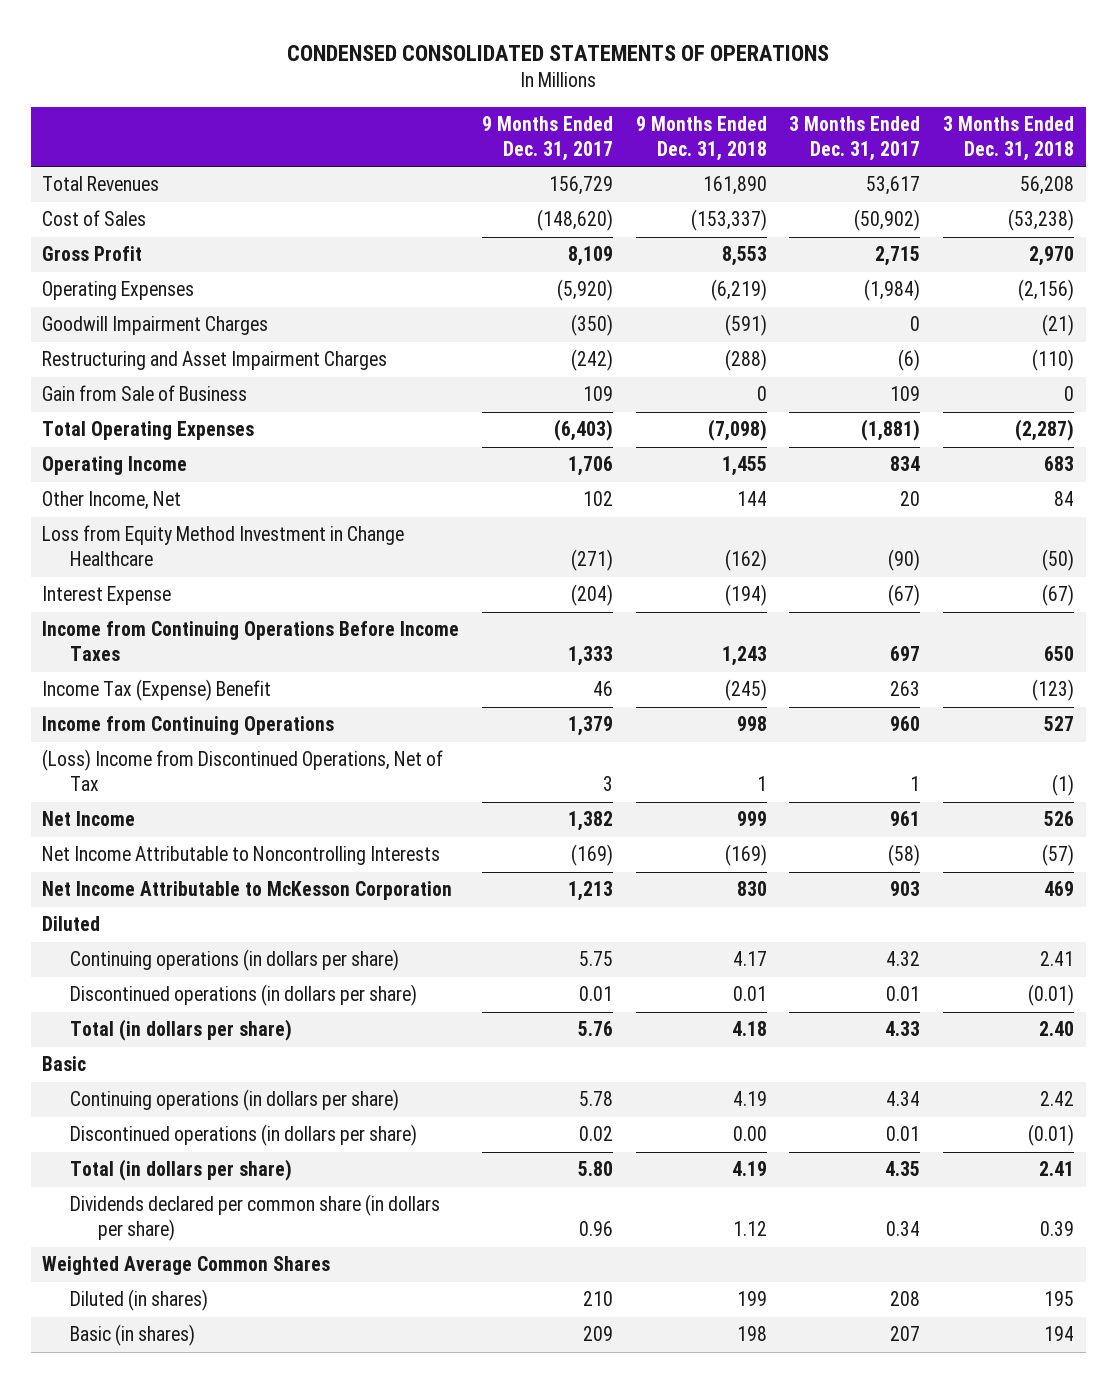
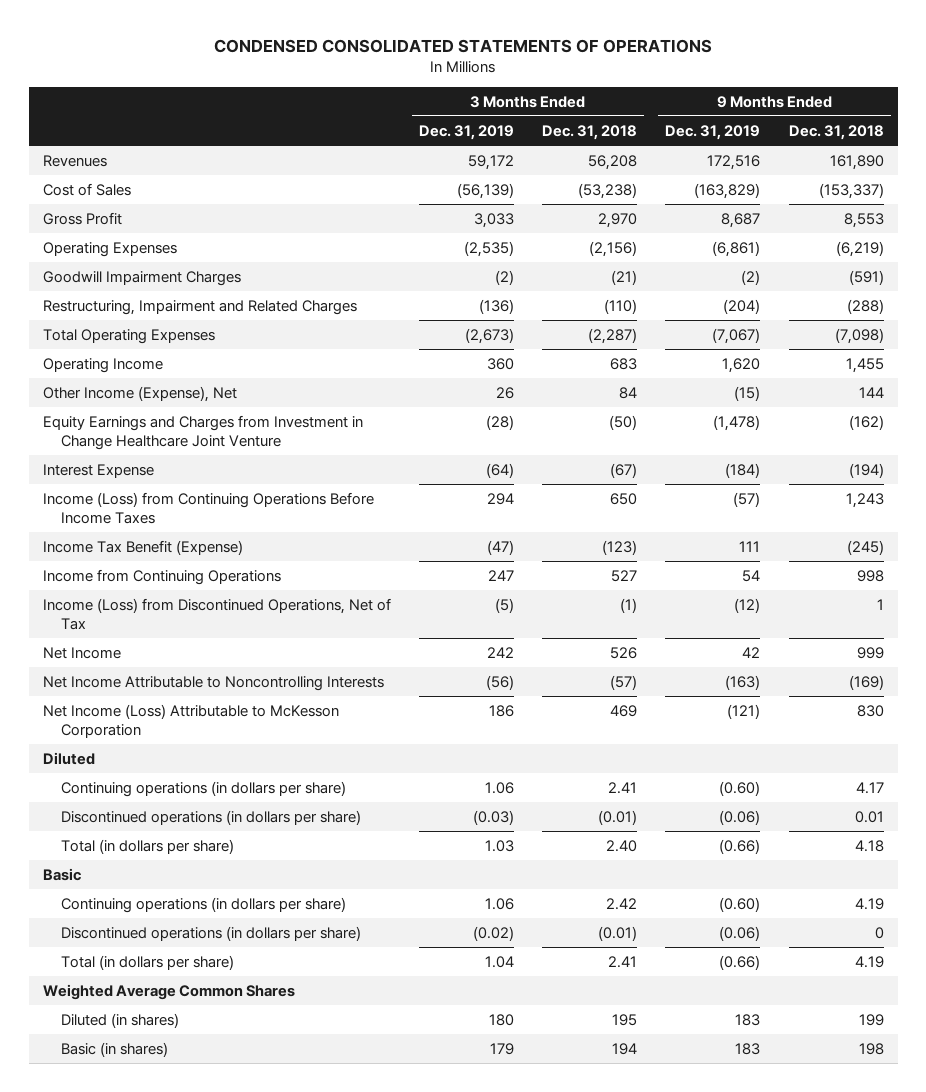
- | 9 Months Ended Dec. 31, 2017 | 9 Months Ended Dec. 31, 2018 | 3 Months Ended Dec. 31, 2017 | 3 Months Ended Dec. 31, 2018
+ | 3 Months Ended Dec. 31, 2019 | 3 Months Ended Dec. 31, 2018 | 9 Months Ended Dec. 31, 2019 | 9 Months Ended Dec. 31, 2018
- Total Revenues | 156,729 | 161,890 | 53,617 | 56,208
+ Revenues | 59,172 | 56,208 | 172,516 | 161,890
- Restructuring and Asset Impairment Charges | (242) | (288) | (6) | (110)
- Gain from Sale of Business | 109 | 0 | 109 | 0
+ Restructuring, Impairment and Related Charges | (136) | (110) | (204) | (288)
- Other Income, Net | 102 | 144 | 20 | 84
- Loss from Equity Method Investment in Change Healthcare | (271) | (162) | (90) | (50)
+ Other Income (Expense), Net | 26 | 84 | (15) | 144
+ Equity Earnings and Charges from Investment in Change Healthcare Joint Venture | (28) | (50) | (1,478) | (162)
- Income from Continuing Operations Before Income Taxes | 1,333 | 1,243 | 697 | 650
- Income Tax (Expense) Benefit | 46 | (245) | 263 | (123)
+ Income (Loss) from Continuing Operations Before Income Taxes | 294 | 650 | (57) | 1,243
+ Income Tax Benefit (Expense) | (47) | (123) | 111 | (245)
- (Loss) Income from Discontinued Operations, Net of Tax | 3 | 1 | 1 | (1)
+ Income (Loss) from Discontinued Operations, Net of Tax | (5) | (1) | (12) | 1
- Net Income Attributable to McKesson Corporation | 1,213 | 830 | 903 | 469
+ Net Income (Loss) Attributable to McKesson Corporation | 186 | 469 | (121) | 830
- Discontinued operations (in dollars per share) | 0.02 | 0.00 | 0.01 | (0.01)
+ Discontinued operations (in dollars per share) | (0.02) | (0.01) | (0.06) | 0
- Dividends declared per common share (in dollars per share) | 0.96 | 1.12 | 0.34 | 0.39

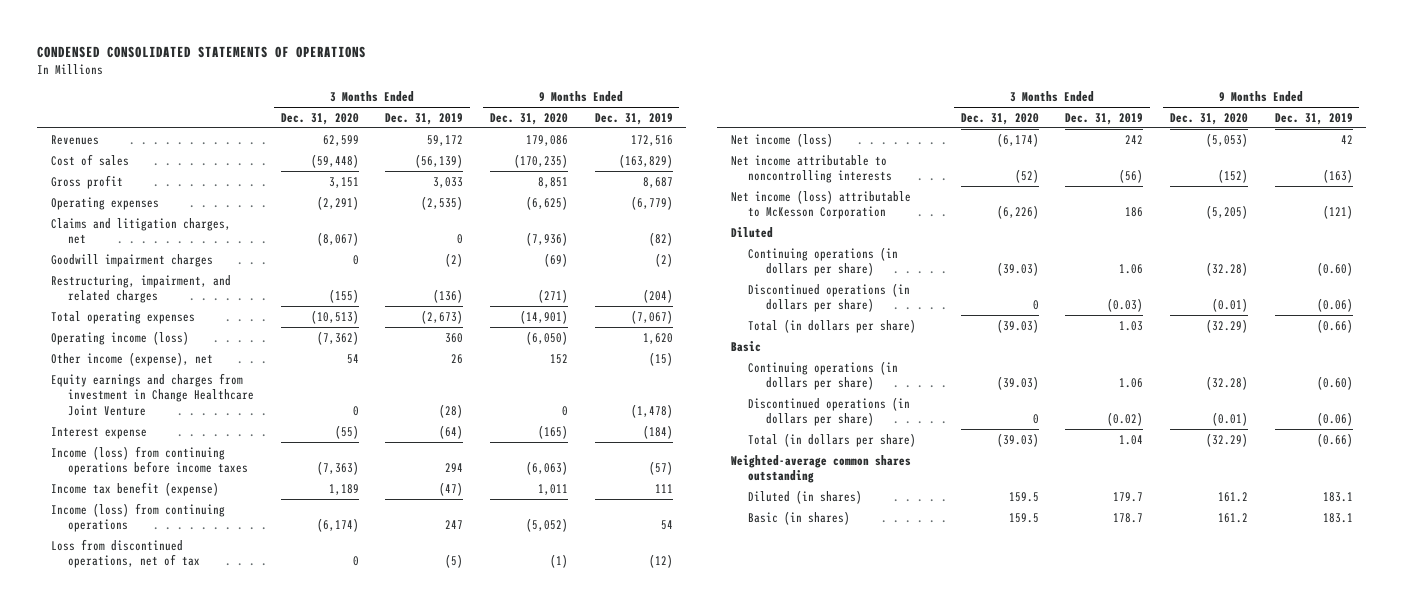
- | 3 Months Ended Dec. 31, 2019 | 3 Months Ended Dec. 31, 2018 | 9 Months Ended Dec. 31, 2019 | 9 Months Ended Dec. 31, 2018
+ | 3 Months Ended Dec. 31, 2020 | 3 Months Ended Dec. 31, 2019 | 9 Months Ended Dec. 31, 2020 | 9 Months Ended Dec. 31, 2019
- Cost of Sales | (56,139) | (53,238) | (163,829) | (153,337)
- Gross Profit | 3,033 | 2,970 | 8,687 | 8,553
- Operating Expenses | (2,535) | (2,156) | (6,861) | (6,219)
- Goodwill Impairment Charges | (2) | (21) | (2) | (591)
- Restructuring, Impairment and Related Charges | (136) | (110) | (204) | (288)
- Total Operating Expenses | (2,673) | (2,287) | (7,067) | (7,098)
- Operating Income | 360 | 683 | 1,620 | 1,455
- Other Income (Expense), Net | 26 | 84 | (15) | 144
- Equity Earnings and Charges from Investment in Change Healthcare Joint Venture | (28) | (50) | (1,478) | (162)
- Interest Expense | (64) | (67) | (184) | (194)
- Income (Loss) from Continuing Operations Before Income Taxes | 294 | 650 | (57) | 1,243
- Income Tax Benefit (Expense) | (47) | (123) | 111 | (245)
- Income from Continuing Operations | 247 | 527 | 54 | 998
- Income (Loss) from Discontinued Operations, Net of Tax | (5) | (1) | (12) | 1
- Net Income | 242 | 526 | 42 | 999
- Net Income Attributable to Noncontrolling Interests | (56) | (57) | (163) | (169)
- Net Income (Loss) Attributable to McKesson Corporation | 186 | 469 | (121) | 830
+ Cost of sales | (59,448) | (56,139) | (170,235) | (163,829)
+ Gross profit | 3,151 | 3,033 | 8,851 | 8,687
+ Operating expenses | (2,291) | (2,535) | (6,625) | (6,779)
+ Claims and litigation charges, net | (8,067) | 0 | (7,936) | (82)
+ Goodwill impairment charges | 0 | (2) | (69) | (2)
+ Restructuring, impairment, and related charges | (155) | (136) | (271) | (204)
+ Total operating expenses | (10,513) | (2,673) | (14,901) | (7,067)
+ Operating income (loss) | (7,362) | 360 | (6,050) | 1,620
+ Other income (expense), net | 54 | 26 | 152 | (15)
+ Equity earnings and charges from investment in Change Healthcare Joint Venture | 0 | (28) | 0 | (1,478)
+ Interest expense | (55) | (64) | (165) | (184)
+ Income (loss) from continuing operations before income taxes | (7,363) | 294 | (6,063) | (57)
+ Income tax benefit (expense) | 1,189 | (47) | 1,011 | 111
+ Income (loss) from continuing operations | (6,174) | 247 | (5,052) | 54
+ Loss from discontinued operations, net of tax | 0 | (5) | (1) | (12)
+ Net income (loss) | (6,174) | 242 | (5,053) | 42
+ Net income attributable to noncontrolling interests | (52) | (56) | (152) | (163)
+ Net income (loss) attributable to McKesson Corporation | (6,226) | 186 | (5,205) | (121)
- Weighted Average Common Shares
- Diluted (in shares) | 180 | 195 | 183 | 199
- Basic (in shares) | 179 | 194 | 183 | 198
+ Weighted-average common shares outstanding
+ Diluted (in shares) | 159.5 | 179.7 | 161.2 | 183.1
+ Basic (in shares) | 159.5 | 178.7 | 161.2 | 183.1

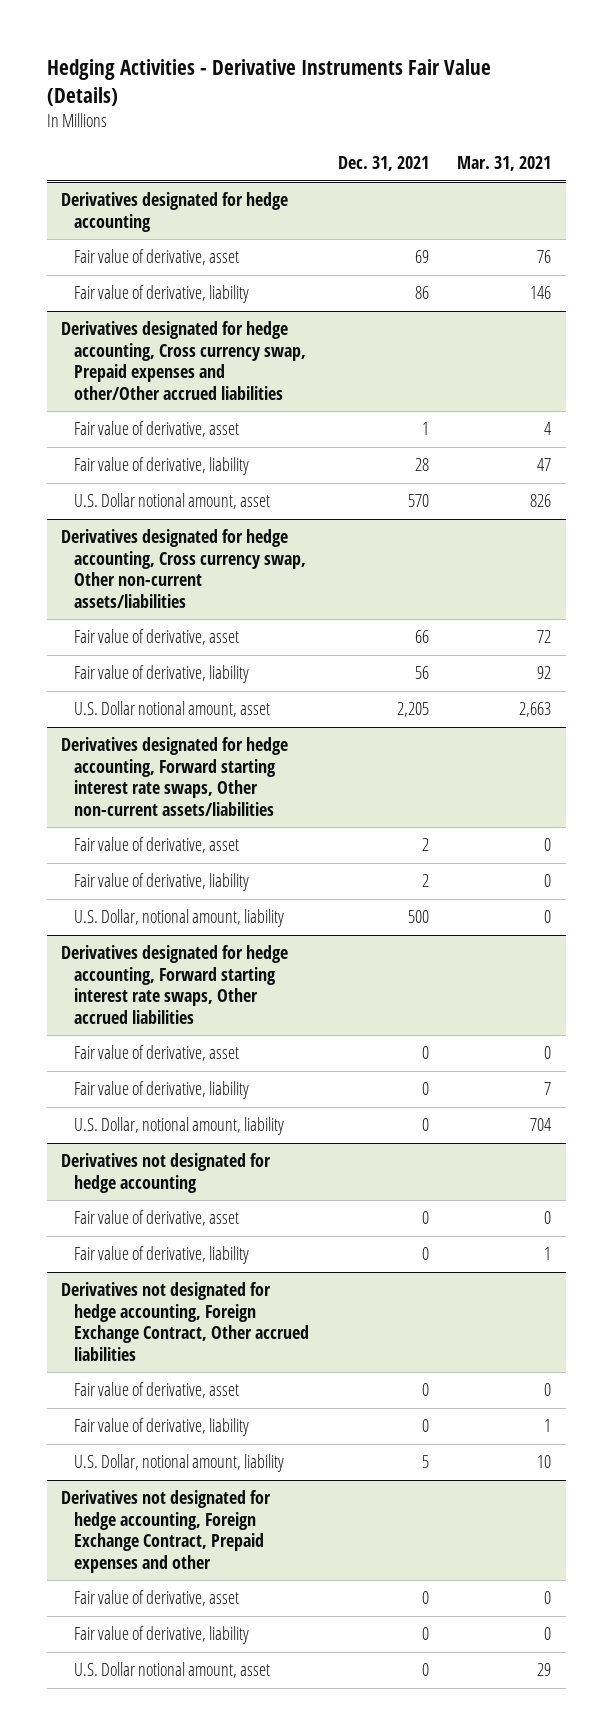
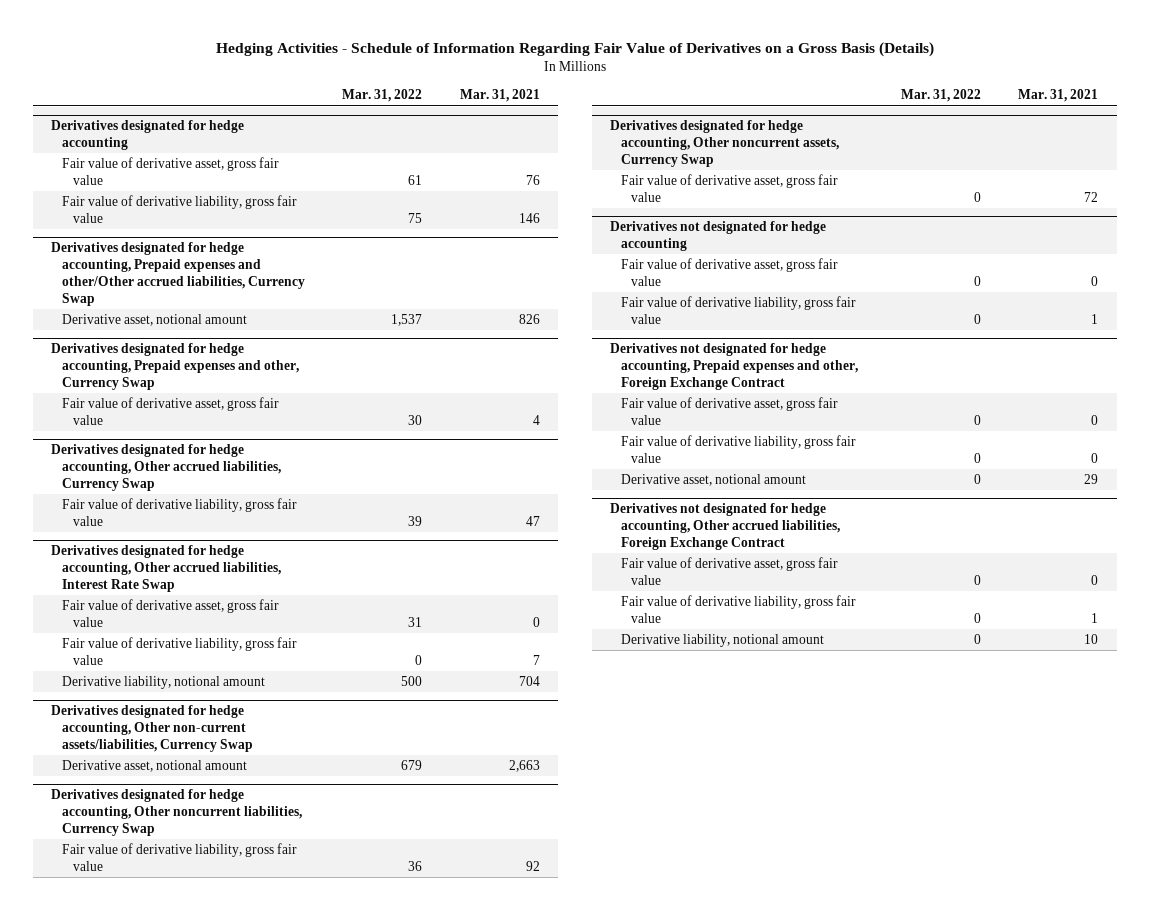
- Hedging Activities - Derivative Instruments Fair Value (Details)
+ Hedging Activities - Schedule of Information Regarding Fair Value of Derivatives on a Gross Basis (Details)
- | Dec. 31, 2021 | Mar. 31, 2021
+ | Mar. 31, 2022 | Mar. 31, 2021
@ Derivatives designated for hedge accounting
- Fair value of derivative, asset | 69 | 76
- Fair value of derivative, liability | 86 | 146
- Derivatives designated for hedge accounting, Cross currency swap, Prepaid expenses and other/Other accrued liabilities
- Fair value of derivative, asset | 1 | 4
- Fair value of derivative, liability | 28 | 47
- U.S. Dollar notional amount, asset | 570 | 826
- Derivatives designated for hedge accounting, Cross currency swap, Other non-current assets/liabilities
- Fair value of derivative, asset | 66 | 72
- Fair value of derivative, liability | 56 | 92
- U.S. Dollar notional amount, asset | 2,205 | 2,663
- Derivatives designated for hedge accounting, Forward starting interest rate swaps, Other non-current assets/liabilities
- Fair value of derivative, asset | 2 | 0
- Fair value of derivative, liability | 2 | 0
- U.S. Dollar, notional amount, liability | 500 | 0
- Derivatives designated for hedge accounting, Forward starting interest rate swaps, Other accrued liabilities
- Fair value of derivative, asset | 0 | 0
- Fair value of derivative, liability | 0 | 7
- U.S. Dollar, notional amount, liability | 0 | 704
@ Derivatives designated for hedge accounting
+ Fair value of derivative asset, gross fair value | 61 | 76
+ Fair value of derivative liability, gross fair value | 75 | 146
+ Derivatives designated for hedge accounting, Prepaid expenses and other/Other accrued liabilities, Currency Swap
+ Derivative asset, notional amount | 1,537 | 826
+ Derivatives designated for hedge accounting, Prepaid expenses and other, Currency Swap
+ Fair value of derivative asset, gross fair value | 30 | 4
+ Derivatives designated for hedge accounting, Other accrued liabilities, Currency Swap
+ Fair value of derivative liability, gross fair value | 39 | 47
+ Derivatives designated for hedge accounting, Other accrued liabilities, Interest Rate Swap
+ Fair value of derivative asset, gross fair value | 31 | 0
+ Fair value of derivative liability, gross fair value | 0 | 7
+ Derivative liability, notional amount | 500 | 704
+ Derivatives designated for hedge accounting, Other non-current assets/liabilities, Currency Swap
+ Derivative asset, notional amount | 679 | 2,663
+ Derivatives designated for hedge accounting, Other noncurrent liabilities, Currency Swap
+ Fair value of derivative liability, gross fair value | 36 | 92
+ Derivatives designated for hedge accounting, Other noncurrent assets, Currency Swap
+ Fair value of derivative asset, gross fair value | 0 | 72
@ Derivatives not designated for hedge accounting
- Fair value of derivative, asset | 0 | 0
- Fair value of derivative, liability | 0 | 1
- Derivatives not designated for hedge accounting, Foreign Exchange Contract, Other accrued liabilities
- Fair value of derivative, asset | 0 | 0
- Fair value of derivative, liability | 0 | 1
- U.S. Dollar, notional amount, liability | 5 | 10
- Derivatives not designated for hedge accounting, Foreign Exchange Contract, Prepaid expenses and other
- Fair value of derivative, asset | 0 | 0
- Fair value of derivative, liability | 0 | 0
- U.S. Dollar notional amount, asset | 0 | 29
@ Derivatives not designated for hedge accounting
+ Fair value of derivative asset, gross fair value | 0 | 0
+ Fair value of derivative liability, gross fair value | 0 | 1
+ Derivatives not designated for hedge accounting, Prepaid expenses and other, Foreign Exchange Contract
+ Fair value of derivative asset, gross fair value | 0 | 0
+ Fair value of derivative liability, gross fair value | 0 | 0
+ Derivative asset, notional amount | 0 | 29
+ Derivatives not designated for hedge accounting, Other accrued liabilities, Foreign Exchange Contract
+ Fair value of derivative asset, gross fair value | 0 | 0
+ Fair value of derivative liability, gross fair value | 0 | 1
+ Derivative liability, notional amount | 0 | 10

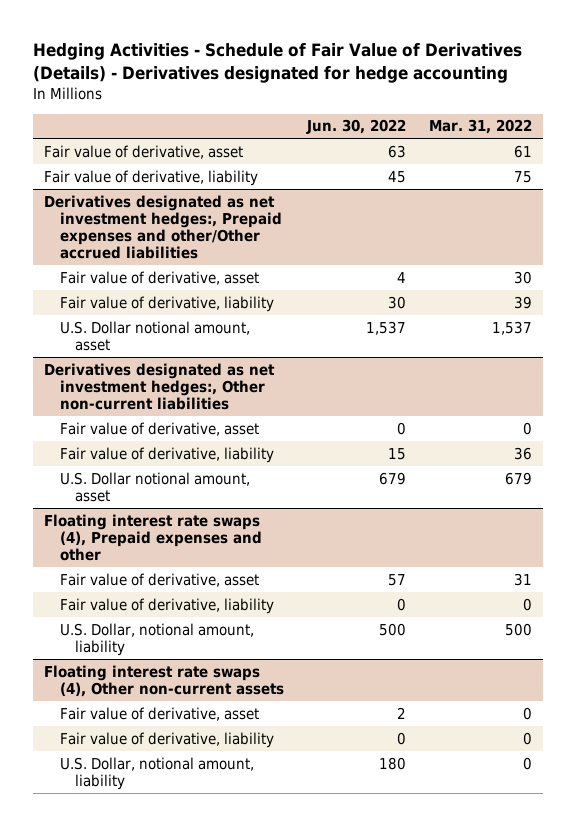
- Hedging Activities - Schedule of Information Regarding Fair Value of Derivatives on a Gross Basis (Details)
+ Hedging Activities - Schedule of Fair Value of Derivatives (Details) - Derivatives designated for hedge accounting
- | Mar. 31, 2022 | Mar. 31, 2021
+ | Jun. 30, 2022 | Mar. 31, 2022
- Derivatives designated for hedge accounting
- Fair value of derivative asset, gross fair value | 61 | 76
- Fair value of derivative liability, gross fair value | 75 | 146
- Derivatives designated for hedge accounting, Prepaid expenses and other/Other accrued liabilities, Currency Swap
- Derivative asset, notional amount | 1,537 | 826
- Derivatives designated for hedge accounting, Prepaid expenses and other, Currency Swap
- Fair value of derivative asset, gross fair value | 30 | 4
- Derivatives designated for hedge accounting, Other accrued liabilities, Currency Swap
- Fair value of derivative liability, gross fair value | 39 | 47
- Derivatives designated for hedge accounting, Other accrued liabilities, Interest Rate Swap
- Fair value of derivative asset, gross fair value | 31 | 0
- Fair value of derivative liability, gross fair value | 0 | 7
- Derivative liability, notional amount | 500 | 704
- Derivatives designated for hedge accounting, Other non-current assets/liabilities, Currency Swap
- Derivative asset, notional amount | 679 | 2,663
- Derivatives designated for hedge accounting, Other noncurrent liabilities, Currency Swap
- Fair value of derivative liability, gross fair value | 36 | 92
- Derivatives designated for hedge accounting, Other noncurrent assets, Currency Swap
- Fair value of derivative asset, gross fair value | 0 | 72
- Derivatives not designated for hedge accounting
- Fair value of derivative asset, gross fair value | 0 | 0
- Fair value of derivative liability, gross fair value | 0 | 1
- Derivatives not designated for hedge accounting, Prepaid expenses and other, Foreign Exchange Contract
- Fair value of derivative asset, gross fair value | 0 | 0
- Fair value of derivative liability, gross fair value | 0 | 0
- Derivative asset, notional amount | 0 | 29
- Derivatives not designated for hedge accounting, Other accrued liabilities, Foreign Exchange Contract
- Fair value of derivative asset, gross fair value | 0 | 0
- Fair value of derivative liability, gross fair value | 0 | 1
- Derivative liability, notional amount | 0 | 10
+ Fair value of derivative, asset | 63 | 61
+ Fair value of derivative, liability | 45 | 75
+ Derivatives designated as net investment hedges:, Prepaid expenses and other/Other accrued liabilities
+ Fair value of derivative, asset | 4 | 30
+ Fair value of derivative, liability | 30 | 39
+ U.S. Dollar notional amount, asset | 1,537 | 1,537
+ Derivatives designated as net investment hedges:, Other non-current liabilities
+ Fair value of derivative, asset | 0 | 0
+ Fair value of derivative, liability | 15 | 36
+ U.S. Dollar notional amount, asset | 679 | 679
+ Floating interest rate swaps (4), Prepaid expenses and other
+ Fair value of derivative, asset | 57 | 31
+ Fair value of derivative, liability | 0 | 0
+ U.S. Dollar, notional amount, liability | 500 | 500
+ Floating interest rate swaps (4), Other non-current assets
+ Fair value of derivative, asset | 2 | 0
+ Fair value of derivative, liability | 0 | 0
+ U.S. Dollar, notional amount, liability | 180 | 0

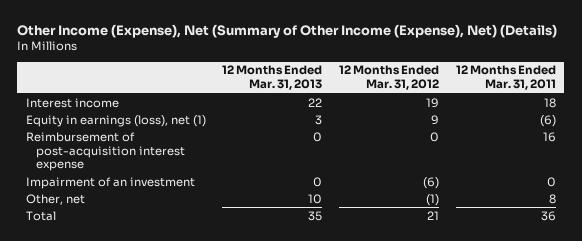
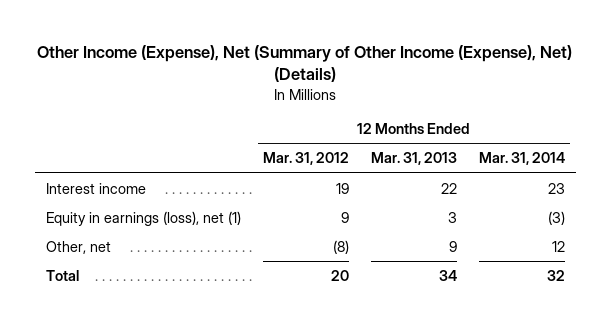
- | 12 Months Ended Mar. 31, 2013 | 12 Months Ended Mar. 31, 2012 | 12 Months Ended Mar. 31, 2011
+ | 12 Months Ended Mar. 31, 2012 | 12 Months Ended Mar. 31, 2013 | 12 Months Ended Mar. 31, 2014
- Reimbursement of post-acquisition interest expense | 0 | 0 | 16
- Impairment of an investment | 0 | (6) | 0
- Other, net | 10 | (1) | 8
- Total | 35 | 21 | 36
+ Other, net | (8) | 9 | 12
+ Total | 20 | 34 | 32

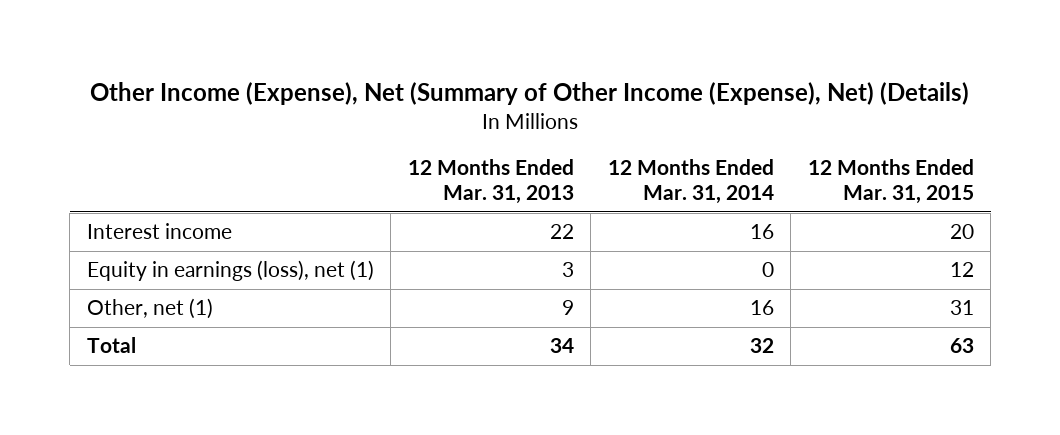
- | 12 Months Ended Mar. 31, 2012 | 12 Months Ended Mar. 31, 2013 | 12 Months Ended Mar. 31, 2014
+ | 12 Months Ended Mar. 31, 2013 | 12 Months Ended Mar. 31, 2014 | 12 Months Ended Mar. 31, 2015
- Interest income | 19 | 22 | 23
- Equity in earnings (loss), net (1) | 9 | 3 | (3)
- Other, net | (8) | 9 | 12
+ Interest income | 22 | 16 | 20
+ Equity in earnings (loss), net (1) | 3 | 0 | 12
+ Other, net (1) | 9 | 16 | 31

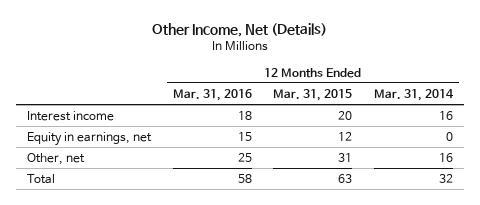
- Other Income (Expense), Net (Summary of Other Income (Expense), Net) (Details)
+ Other Income, Net (Details)
- | 12 Months Ended Mar. 31, 2013 | 12 Months Ended Mar. 31, 2014 | 12 Months Ended Mar. 31, 2015
+ | 12 Months Ended Mar. 31, 2016 | 12 Months Ended Mar. 31, 2015 | 12 Months Ended Mar. 31, 2014
- Equity in earnings (loss), net (1) | 3 | 0 | 12
- Other, net (1) | 9 | 16 | 31
+ Equity in earnings, net | 15 | 12 | 0
+ Other, net | 25 | 31 | 16

